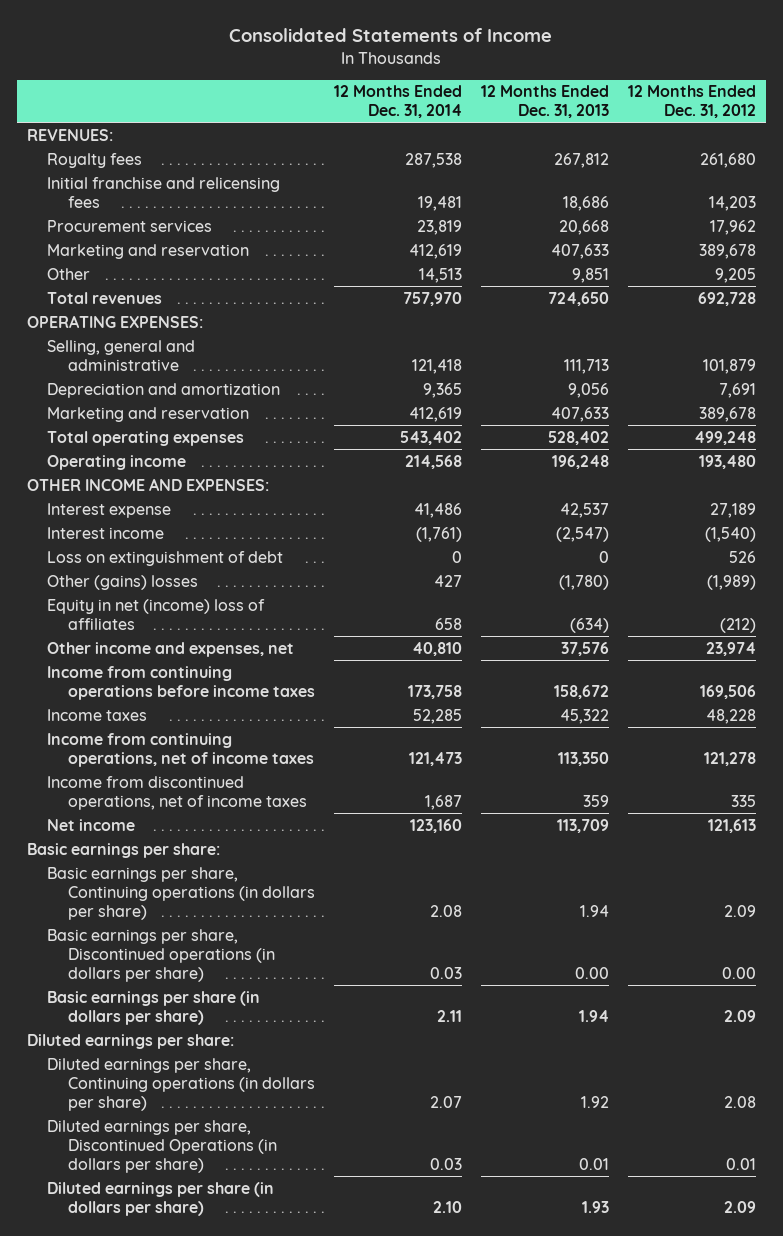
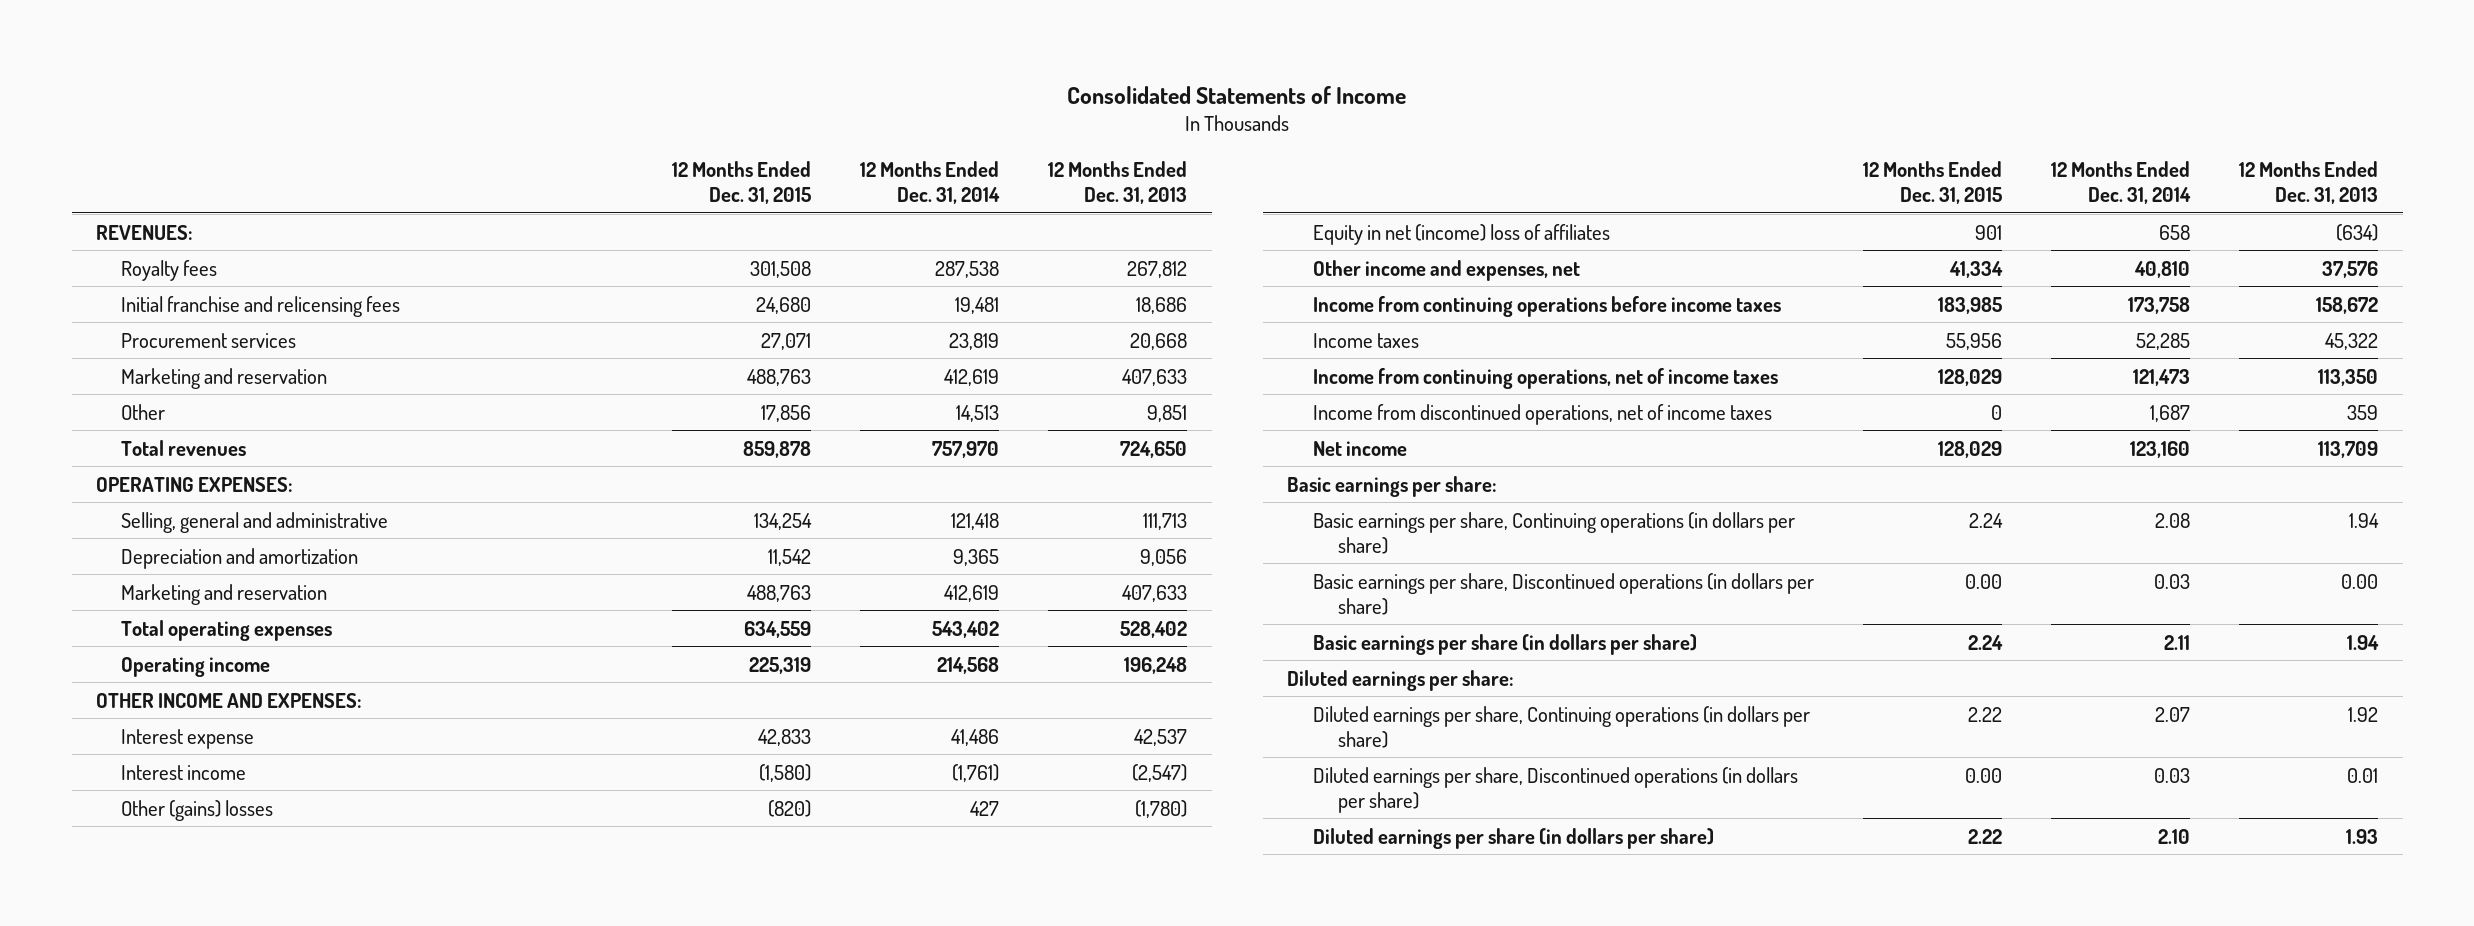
- | 12 Months Ended Dec. 31, 2014 | 12 Months Ended Dec. 31, 2013 | 12 Months Ended Dec. 31, 2012
+ | 12 Months Ended Dec. 31, 2015 | 12 Months Ended Dec. 31, 2014 | 12 Months Ended Dec. 31, 2013
- Loss on extinguishment of debt | 0 | 0 | 526
- Diluted earnings per share, Discontinued Operations (in dollars per share) | 0.03 | 0.01 | 0.01
+ Diluted earnings per share, Discontinued operations (in dollars per share) | 0.00 | 0.03 | 0.01

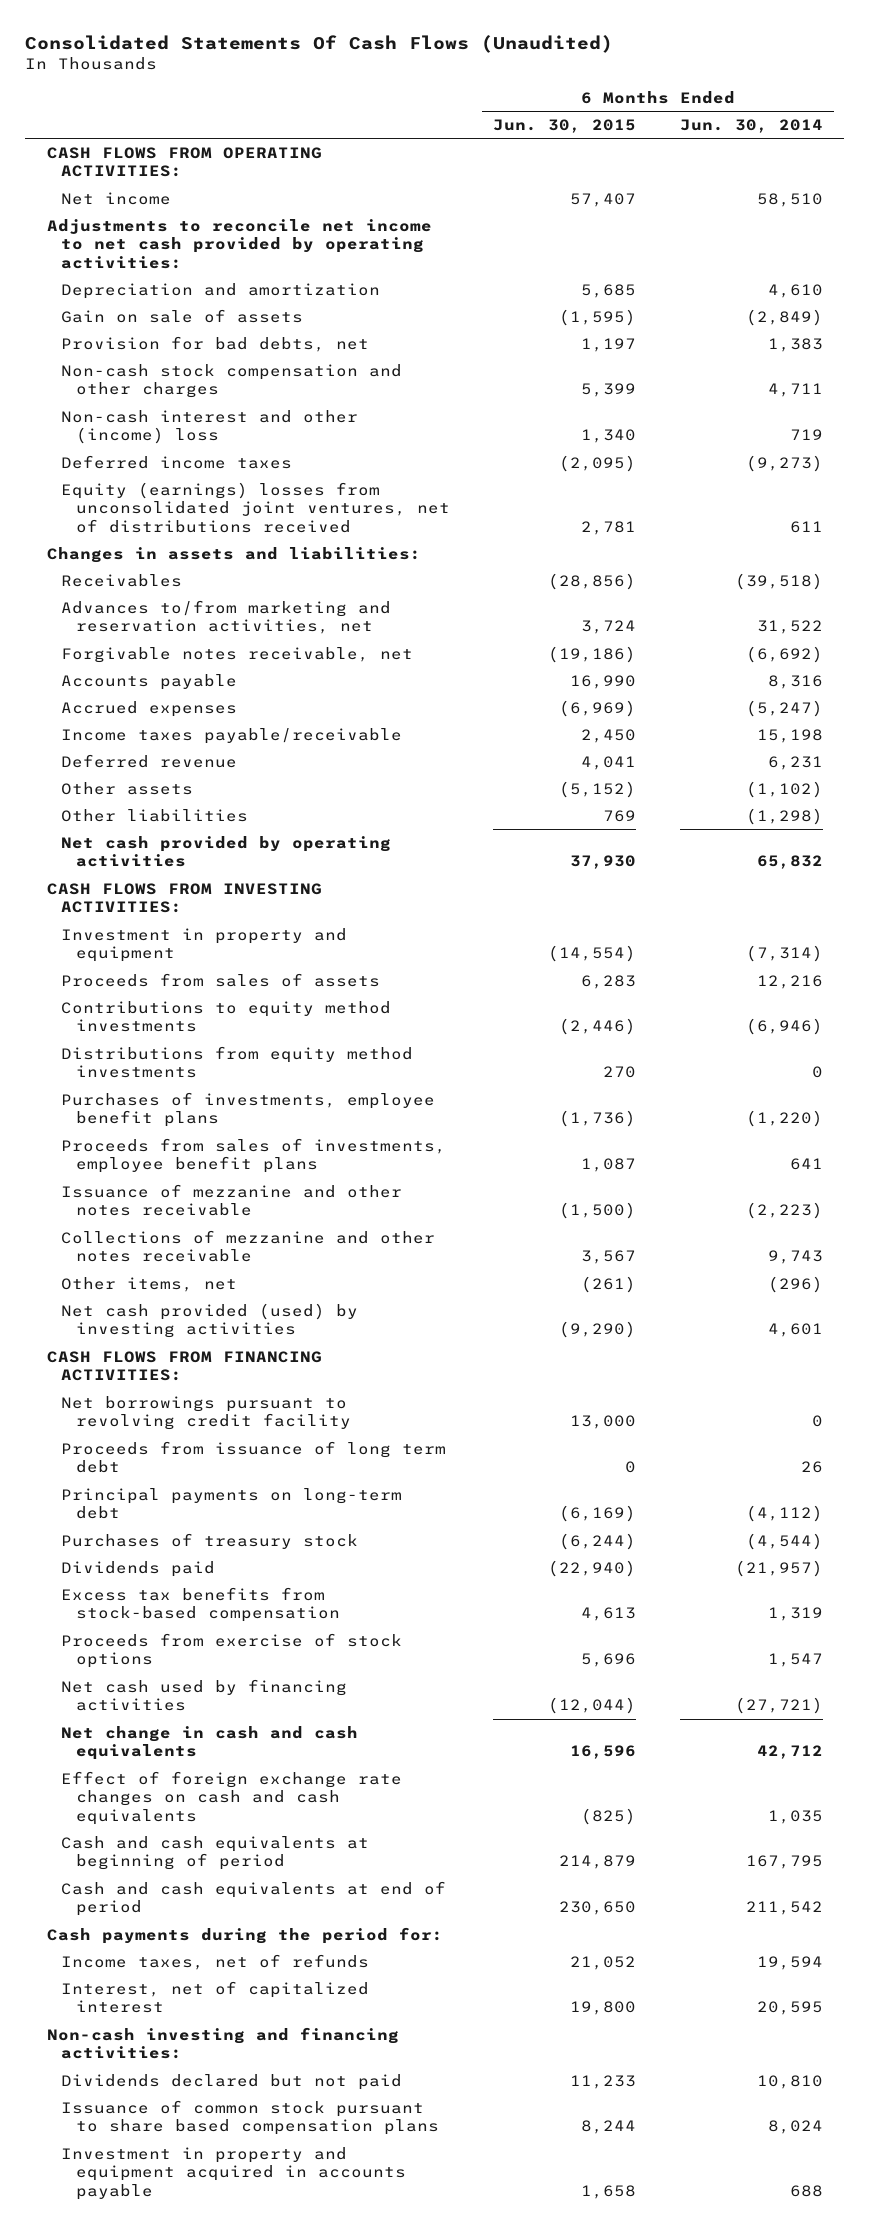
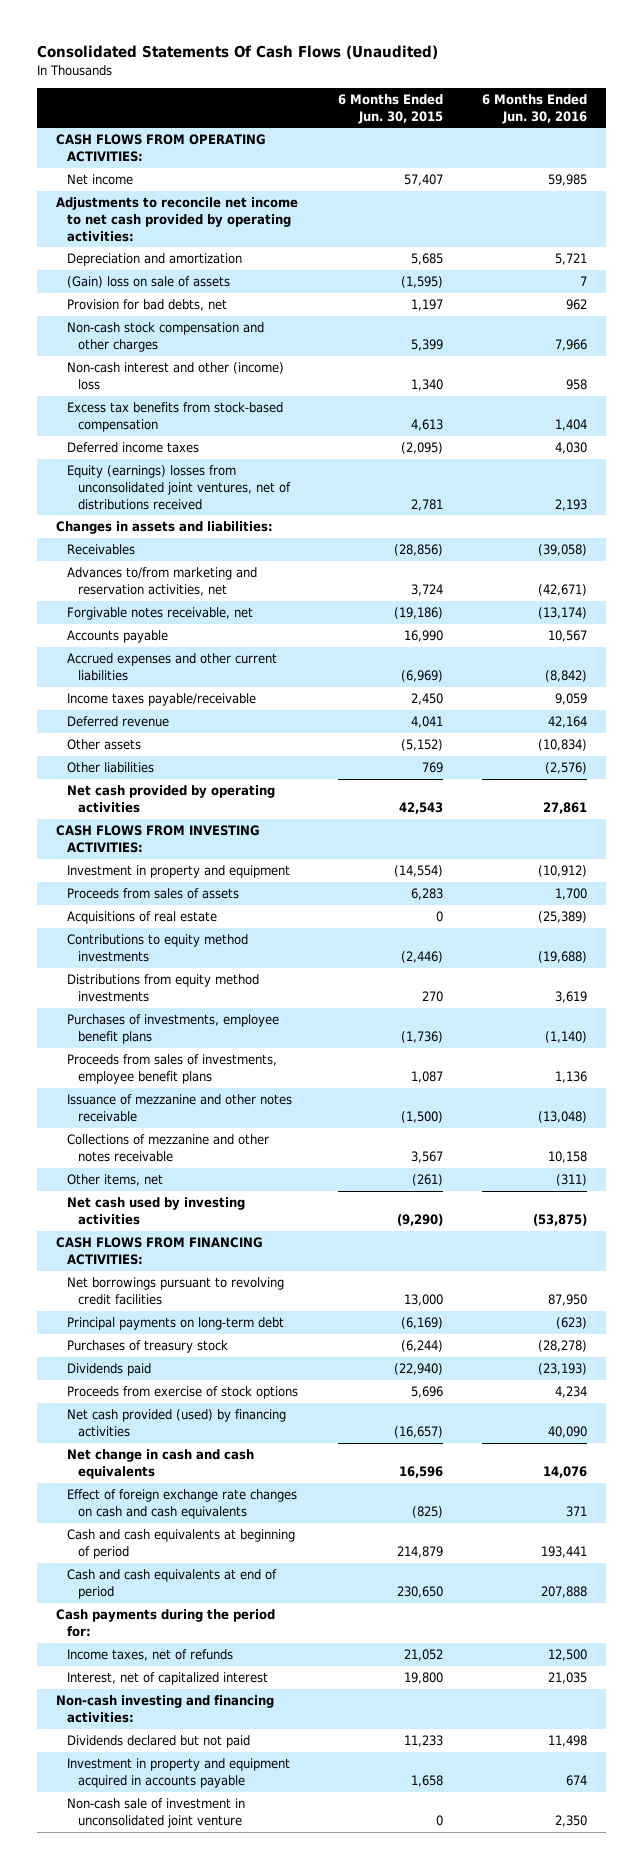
- | 6 Months Ended Jun. 30, 2015 | 6 Months Ended Jun. 30, 2014
+ | 6 Months Ended Jun. 30, 2015 | 6 Months Ended Jun. 30, 2016
- Gain on sale of assets | (1,595) | (2,849)
+ (Gain) loss on sale of assets | (1,595) | 7
moved up: Excess tax benefits from stock-based compensation | 4,613 | 1,404
- Accrued expenses | (6,969) | (5,247)
+ Accrued expenses and other current liabilities | (6,969) | (8,842)
- Net cash provided by operating activities | 37,930 | 65,832
+ Net cash provided by operating activities | 42,543 | 27,861
+ Acquisitions of real estate | 0 | (25,389)
- Net cash provided (used) by investing activities | (9,290) | 4,601
+ Net cash used by investing activities | (9,290) | (53,875)
- Net borrowings pursuant to revolving credit facility | 13,000 | 0
- Proceeds from issuance of long term debt | 0 | 26
+ Net borrowings pursuant to revolving credit facilities | 13,000 | 87,950
- Net cash used by financing activities | (12,044) | (27,721)
+ Net cash provided (used) by financing activities | (16,657) | 40,090
- Issuance of common stock pursuant to share based compensation plans | 8,244 | 8,024
+ Non-cash sale of investment in unconsolidated joint venture | 0 | 2,350

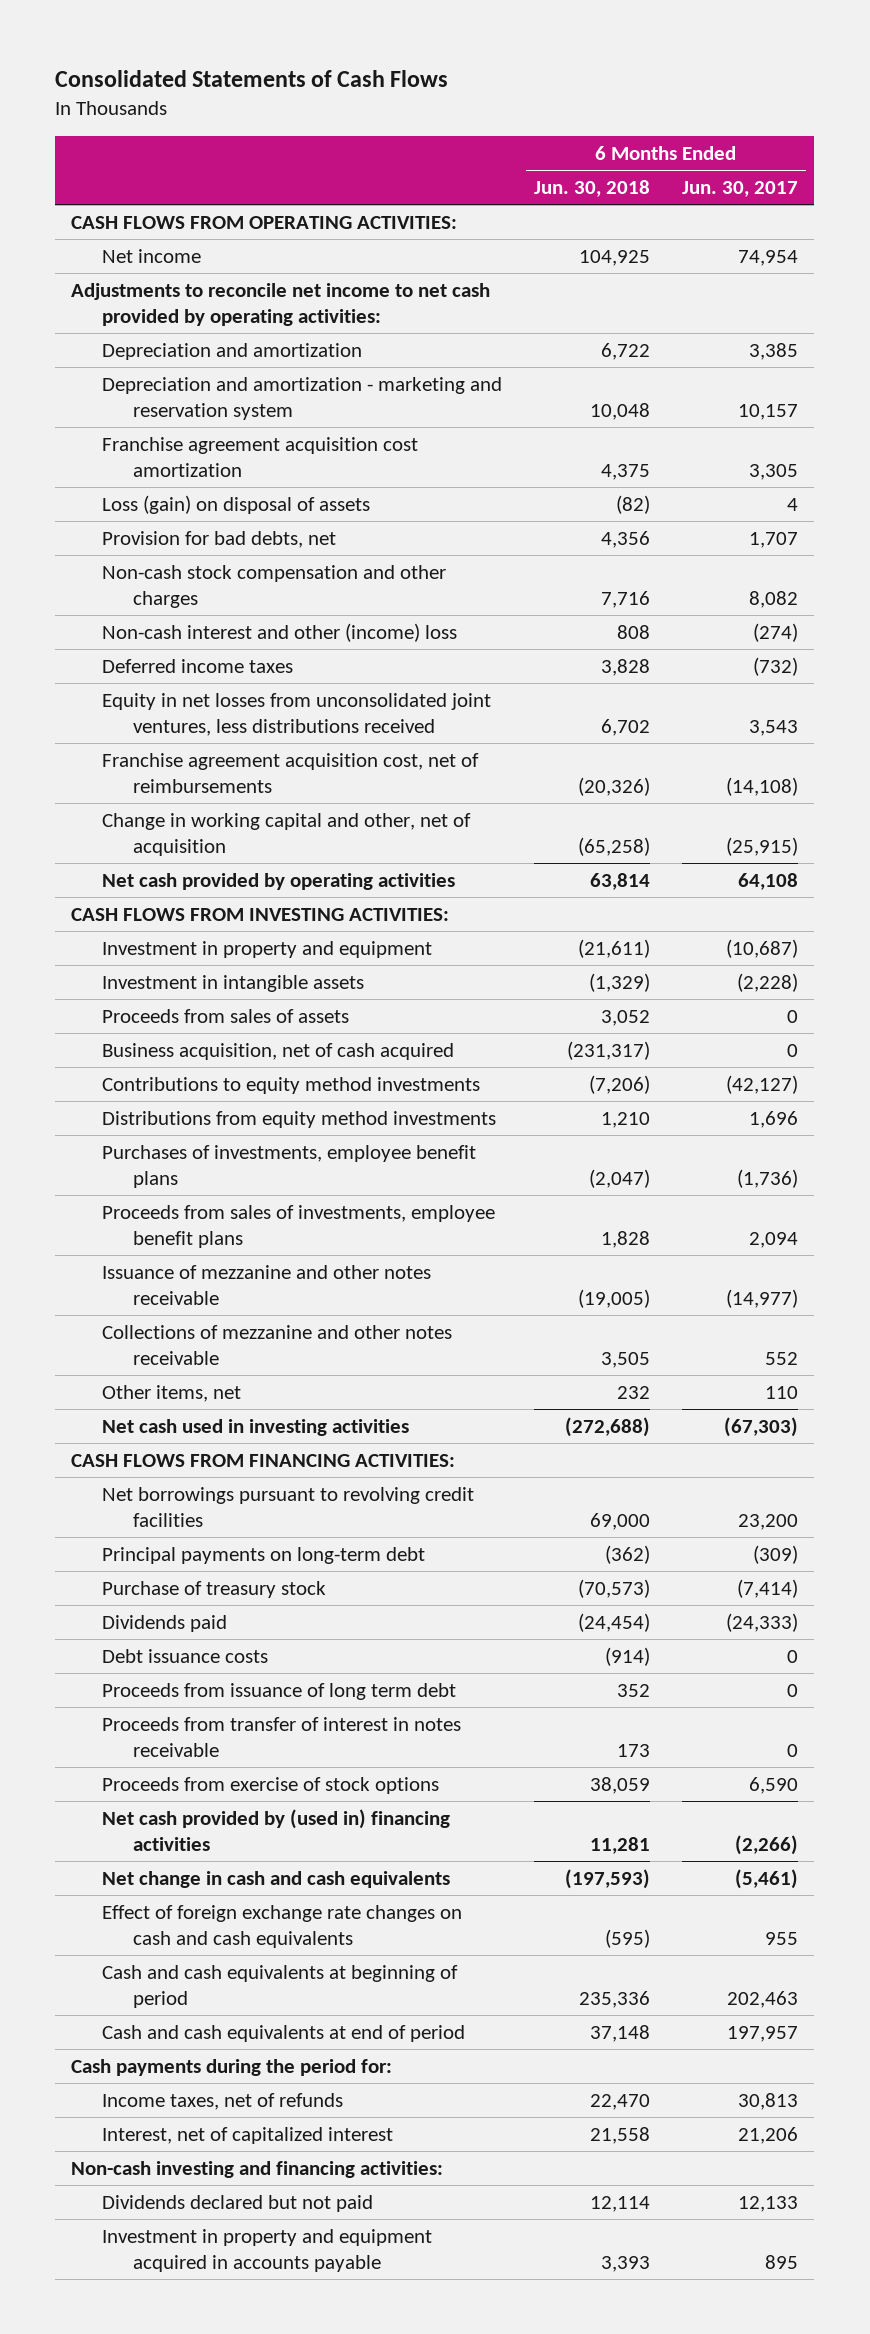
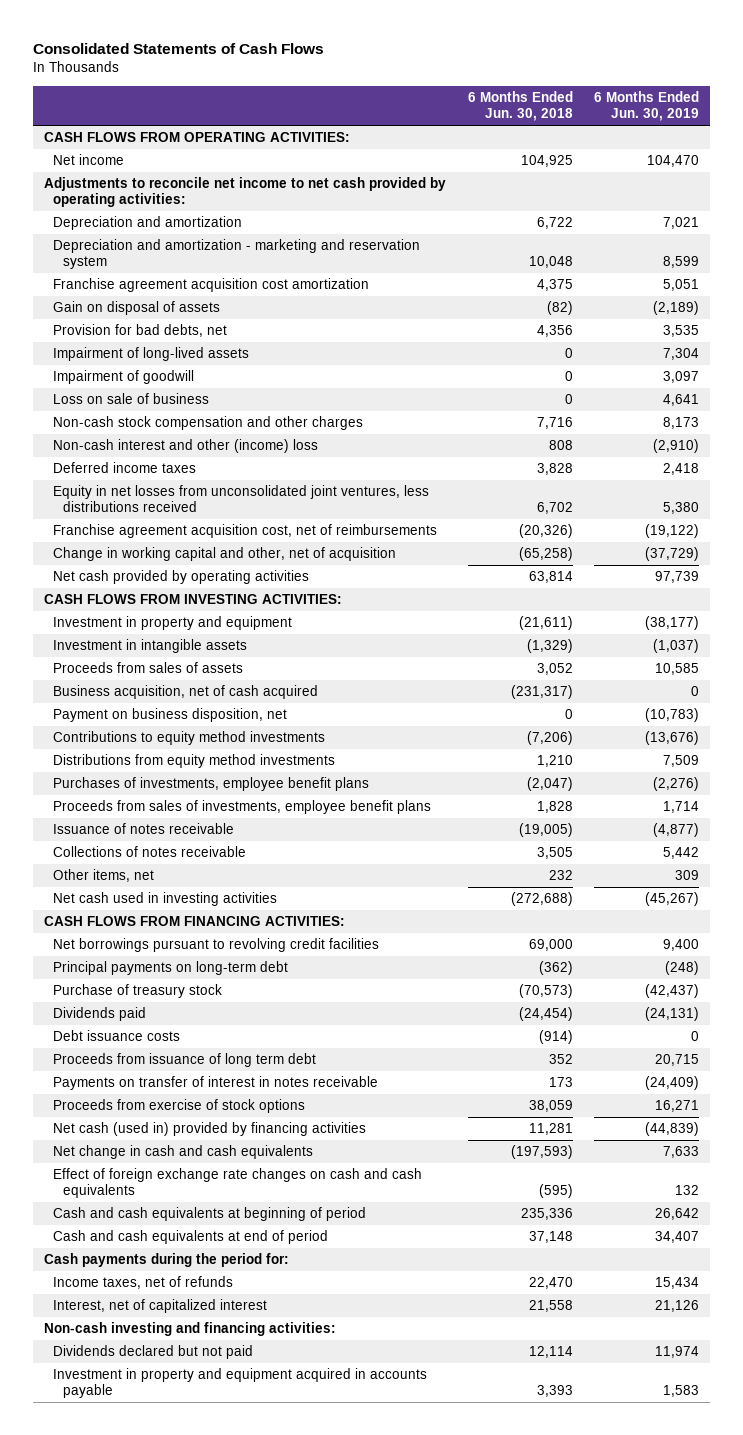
- | 6 Months Ended Jun. 30, 2018 | 6 Months Ended Jun. 30, 2017
+ | 6 Months Ended Jun. 30, 2018 | 6 Months Ended Jun. 30, 2019
- Loss (gain) on disposal of assets | (82) | 4
+ Gain on disposal of assets | (82) | (2,189)
+ Impairment of long-lived assets | 0 | 7,304
+ Impairment of goodwill | 0 | 3,097
+ Loss on sale of business | 0 | 4,641
+ Payment on business disposition, net | 0 | (10,783)
- Issuance of mezzanine and other notes receivable | (19,005) | (14,977)
- Collections of mezzanine and other notes receivable | 3,505 | 552
+ Issuance of notes receivable | (19,005) | (4,877)
+ Collections of notes receivable | 3,505 | 5,442
- Proceeds from transfer of interest in notes receivable | 173 | 0
+ Payments on transfer of interest in notes receivable | 173 | (24,409)
- Net cash provided by (used in) financing activities | 11,281 | (2,266)
+ Net cash (used in) provided by financing activities | 11,281 | (44,839)

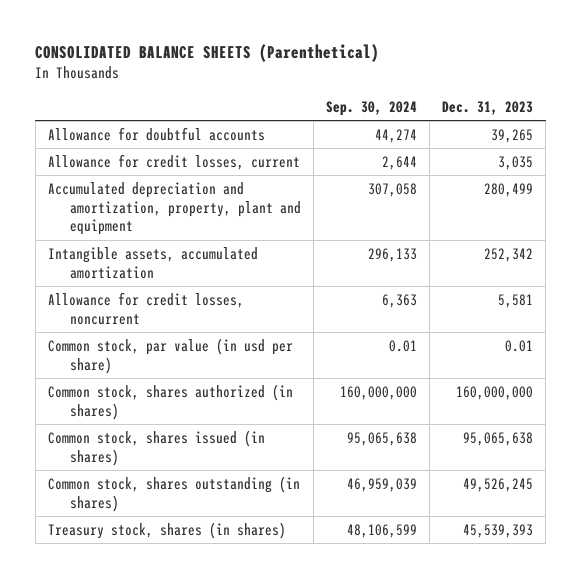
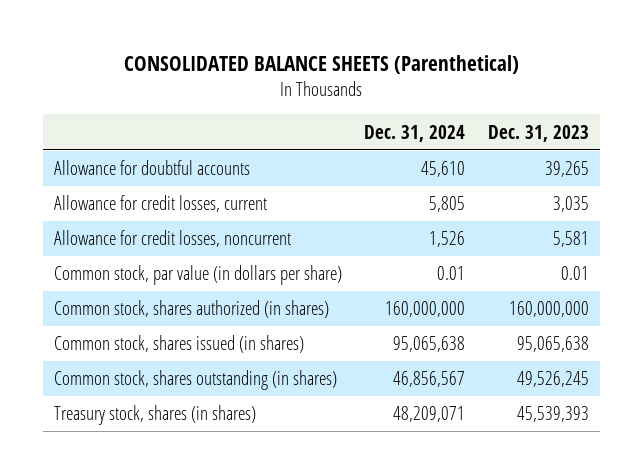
- | Sep. 30, 2024 | Dec. 31, 2023
+ | Dec. 31, 2024 | Dec. 31, 2023
- Accumulated depreciation and amortization, property, plant and equipment | 307,058 | 280,499
- Intangible assets, accumulated amortization | 296,133 | 252,342
- Common stock, par value (in usd per share) | 0.01 | 0.01
+ Common stock, par value (in dollars per share) | 0.01 | 0.01

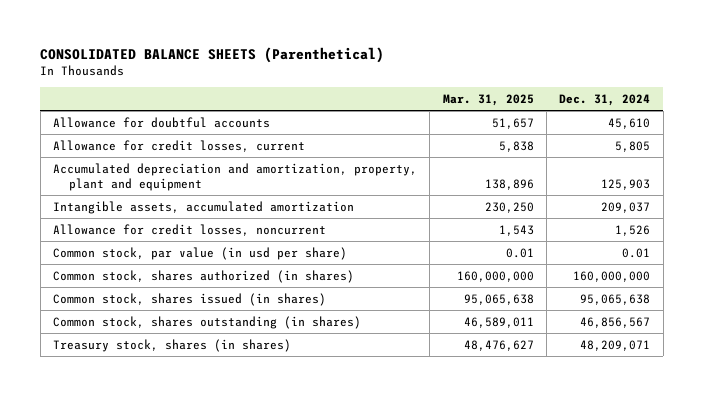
- | Dec. 31, 2024 | Dec. 31, 2023
+ | Mar. 31, 2025 | Dec. 31, 2024
+ Accumulated depreciation and amortization, property, plant and equipment | 138,896 | 125,903
+ Intangible assets, accumulated amortization | 230,250 | 209,037
- Common stock, par value (in dollars per share) | 0.01 | 0.01
+ Common stock, par value (in usd per share) | 0.01 | 0.01

